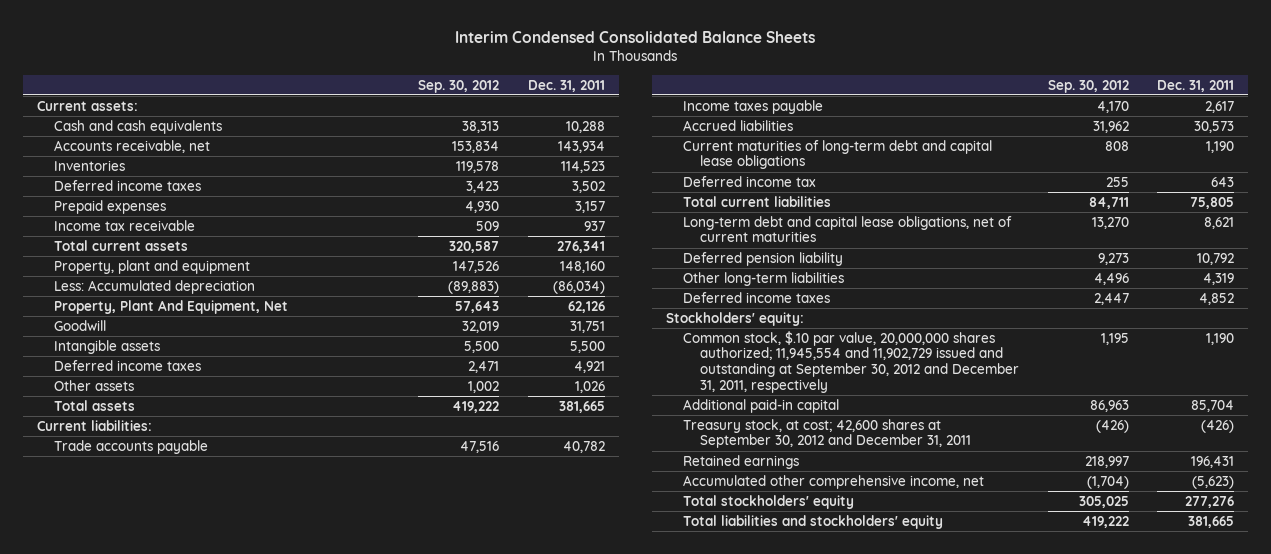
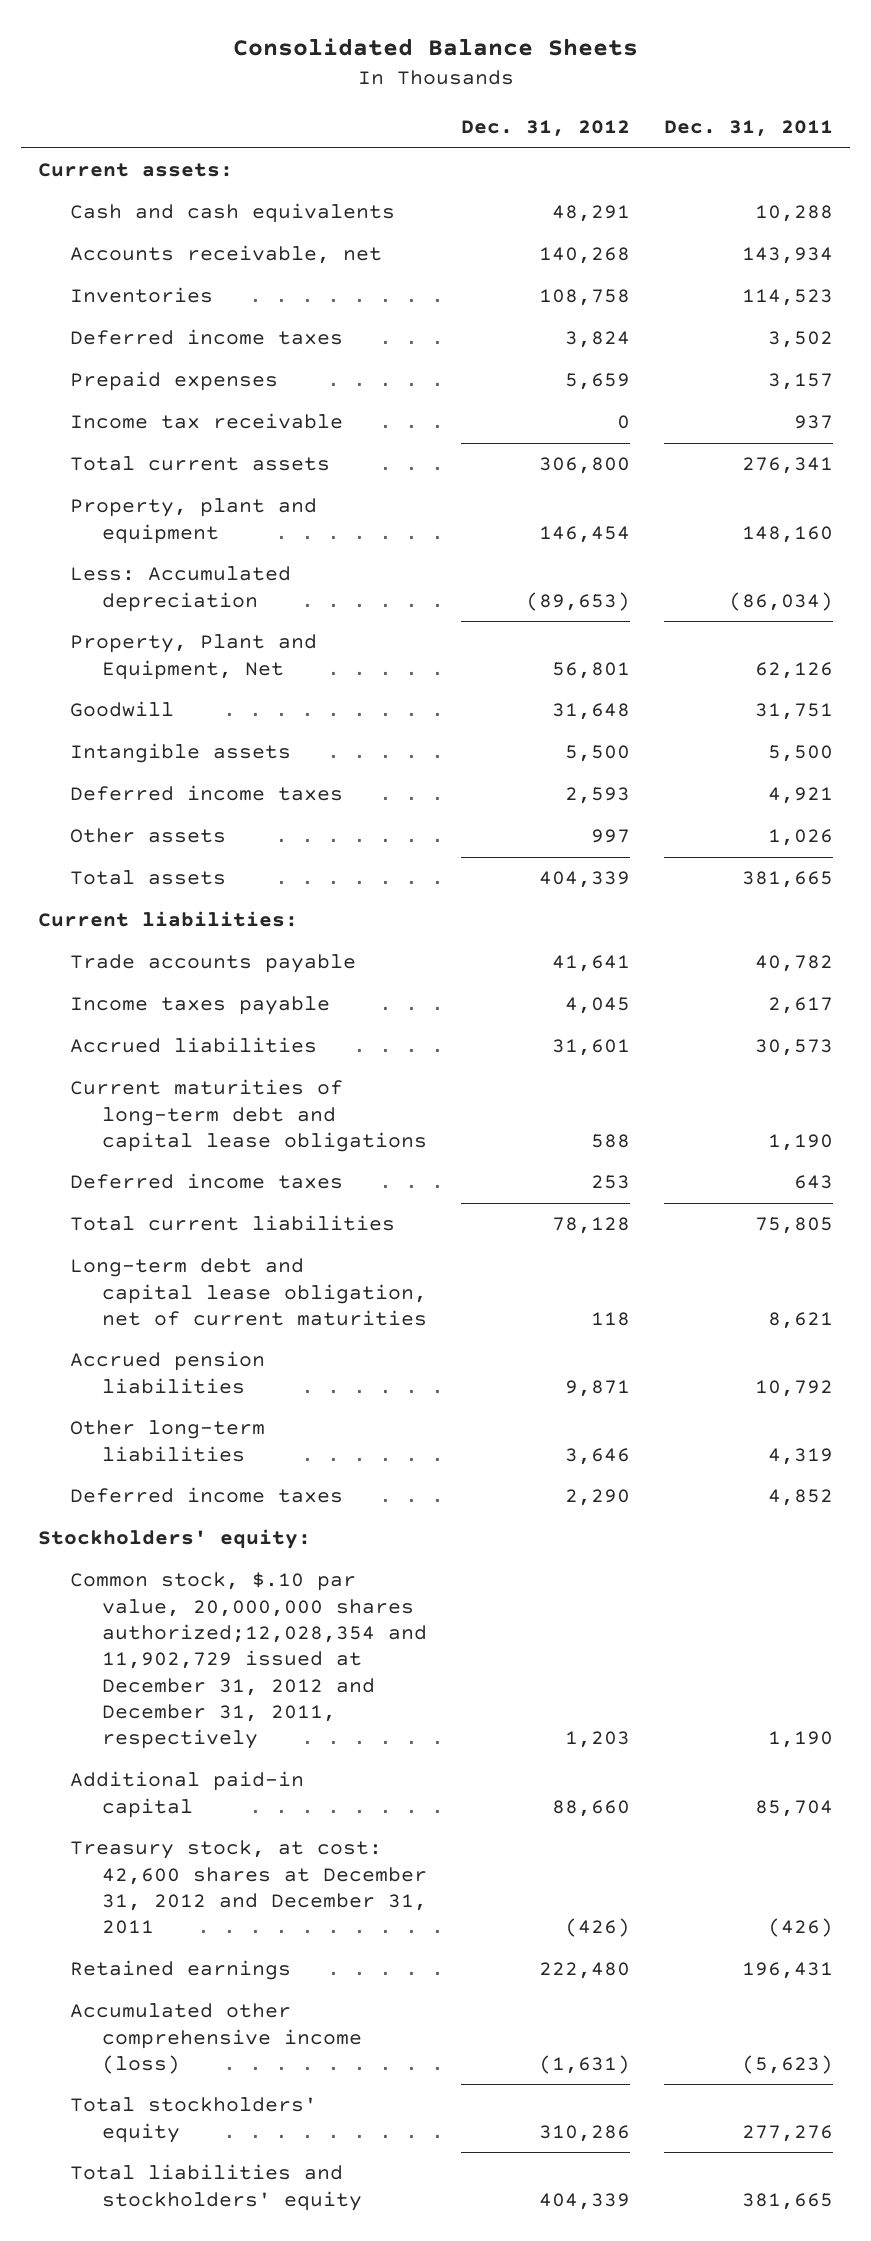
- Interim Condensed Consolidated Balance Sheets
+ Consolidated Balance Sheets
- | Sep. 30, 2012 | Dec. 31, 2011
+ | Dec. 31, 2012 | Dec. 31, 2011
- Property, Plant And Equipment, Net | 57,643 | 62,126
+ Property, Plant and Equipment, Net | 56,801 | 62,126
- Deferred income tax | 255 | 643
+ Deferred income taxes | 253 | 643
- Long-term debt and capital lease obligations, net of current maturities | 13,270 | 8,621
- Deferred pension liability | 9,273 | 10,792
+ Long-term debt and capital lease obligation, net of current maturities | 118 | 8,621
+ Accrued pension liabilities | 9,871 | 10,792
- Common stock, $.10 par value, 20,000,000 shares authorized; 11,945,554 and 11,902,729 issued and outstanding at September 30, 2012 and December 31, 2011, respectively | 1,195 | 1,190
+ Common stock, $.10 par value, 20,000,000 shares authorized;12,028,354 and 11,902,729 issued at December 31, 2012 and December 31, 2011, respectively | 1,203 | 1,190
- Treasury stock, at cost; 42,600 shares at September 30, 2012 and December 31, 2011 | (426) | (426)
+ Treasury stock, at cost: 42,600 shares at December 31, 2012 and December 31, 2011 | (426) | (426)
- Accumulated other comprehensive income, net | (1,704) | (5,623)
+ Accumulated other comprehensive income (loss) | (1,631) | (5,623)

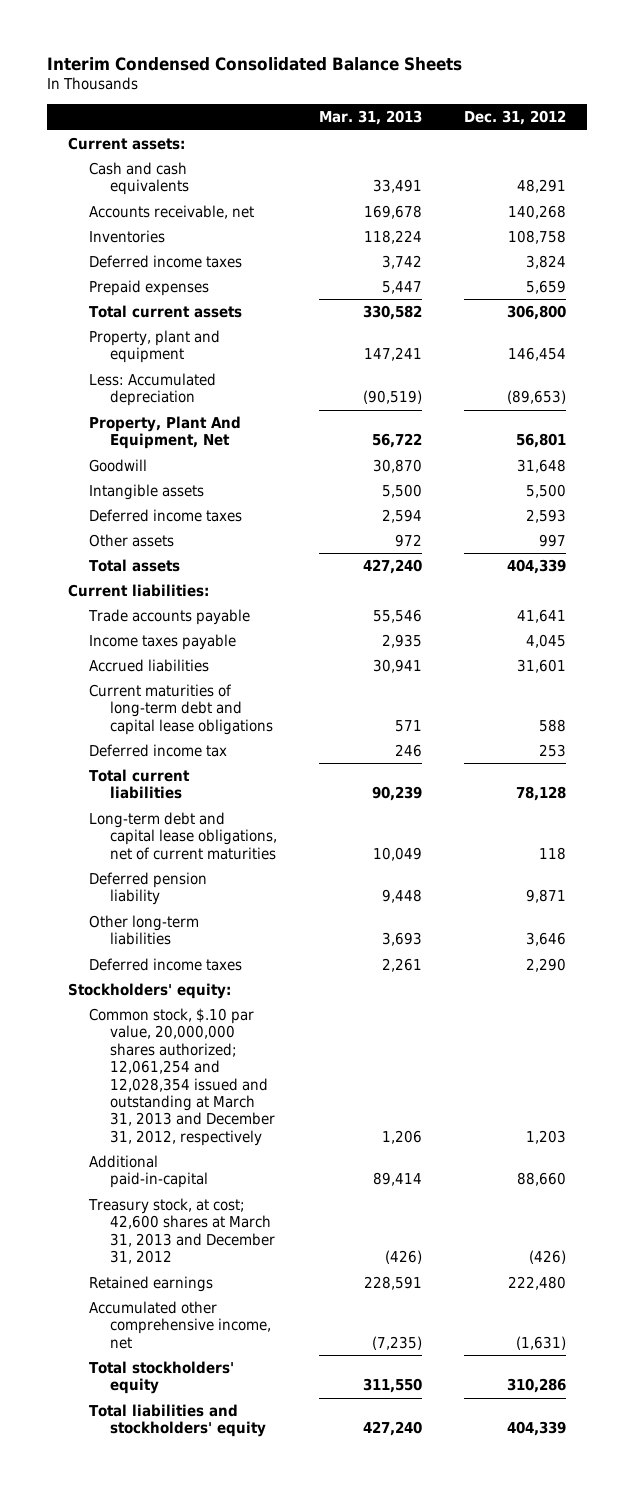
- Consolidated Balance Sheets
+ Interim Condensed Consolidated Balance Sheets
- | Dec. 31, 2012 | Dec. 31, 2011
+ | Mar. 31, 2013 | Dec. 31, 2012
- Income tax receivable | 0 | 937
- Property, Plant and Equipment, Net | 56,801 | 62,126
+ Property, Plant And Equipment, Net | 56,722 | 56,801
- Deferred income taxes | 253 | 643
+ Deferred income tax | 246 | 253
- Long-term debt and capital lease obligation, net of current maturities | 118 | 8,621
- Accrued pension liabilities | 9,871 | 10,792
+ Long-term debt and capital lease obligations, net of current maturities | 10,049 | 118
+ Deferred pension liability | 9,448 | 9,871
- Common stock, $.10 par value, 20,000,000 shares authorized;12,028,354 and 11,902,729 issued at December 31, 2012 and December 31, 2011, respectively | 1,203 | 1,190
- Additional paid-in capital | 88,660 | 85,704
- Treasury stock, at cost: 42,600 shares at December 31, 2012 and December 31, 2011 | (426) | (426)
+ Common stock, $.10 par value, 20,000,000 shares authorized; 12,061,254 and 12,028,354 issued and outstanding at March 31, 2013 and December 31, 2012, respectively | 1,206 | 1,203
+ Additional paid-in-capital | 89,414 | 88,660
+ Treasury stock, at cost; 42,600 shares at March 31, 2013 and December 31, 2012 | (426) | (426)
- Accumulated other comprehensive income (loss) | (1,631) | (5,623)
+ Accumulated other comprehensive income, net | (7,235) | (1,631)

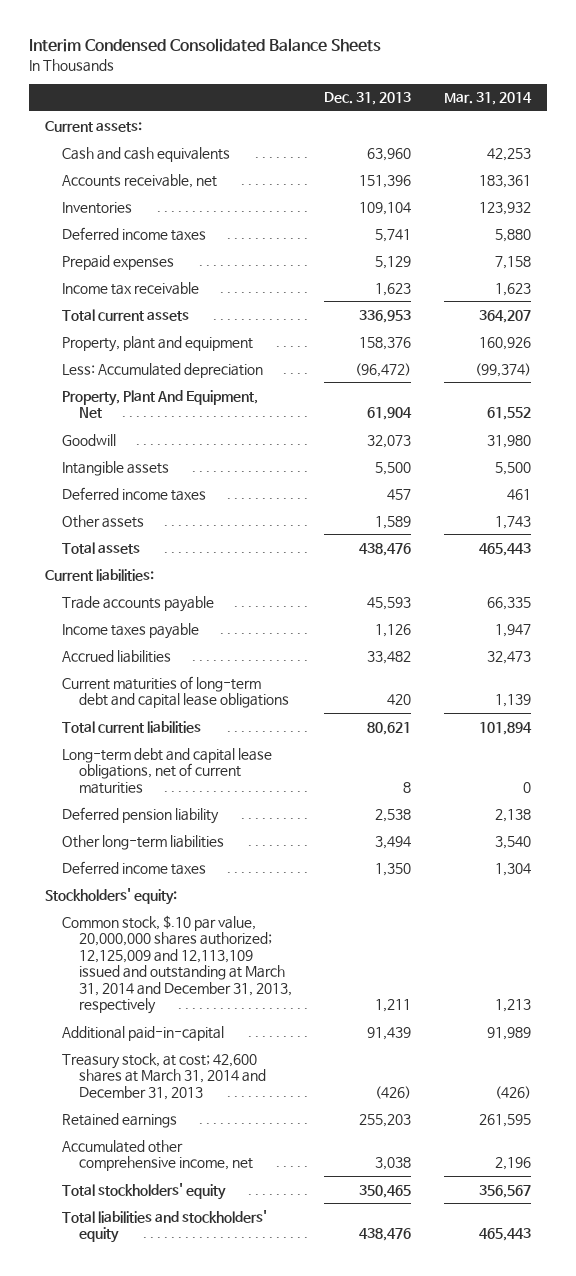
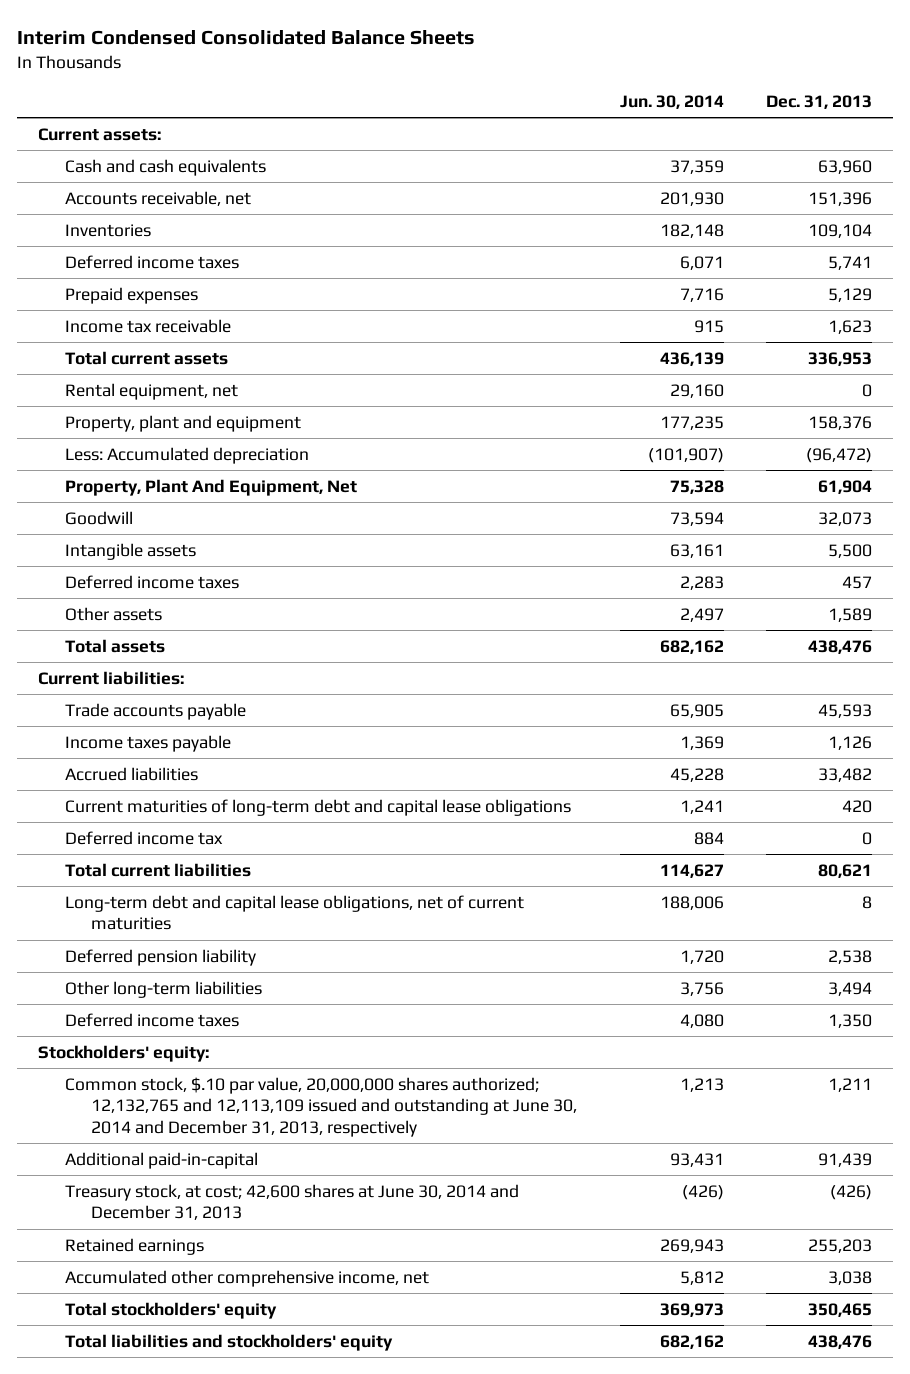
- | Dec. 31, 2013 | Mar. 31, 2014
+ | Jun. 30, 2014 | Dec. 31, 2013
+ Rental equipment, net | 29,160 | 0
+ Deferred income tax | 884 | 0
- Common stock, $.10 par value, 20,000,000 shares authorized; 12,125,009 and 12,113,109 issued and outstanding at March 31, 2014 and December 31, 2013, respectively | 1,211 | 1,213
+ Common stock, $.10 par value, 20,000,000 shares authorized; 12,132,765 and 12,113,109 issued and outstanding at June 30, 2014 and December 31, 2013, respectively | 1,213 | 1,211
- Treasury stock, at cost; 42,600 shares at March 31, 2014 and December 31, 2013 | (426) | (426)
+ Treasury stock, at cost; 42,600 shares at June 30, 2014 and December 31, 2013 | (426) | (426)

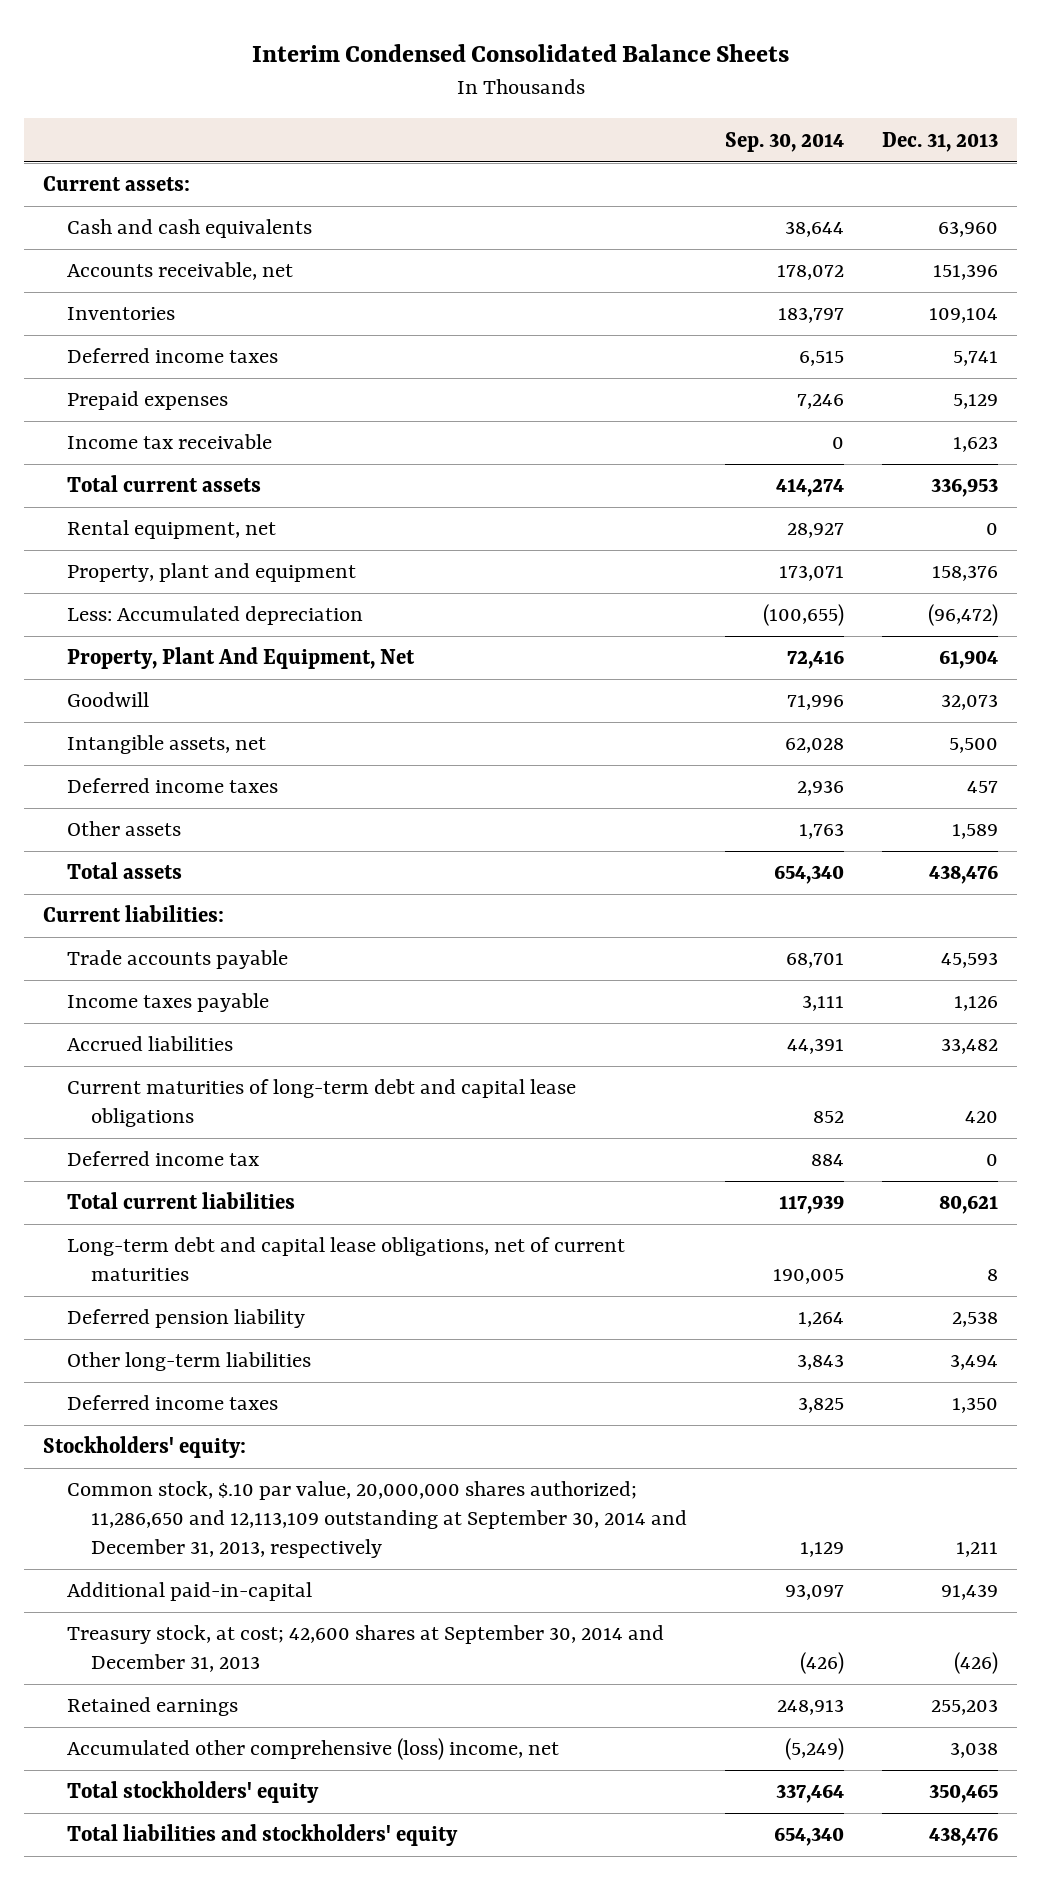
- | Jun. 30, 2014 | Dec. 31, 2013
+ | Sep. 30, 2014 | Dec. 31, 2013
- Intangible assets | 63,161 | 5,500
+ Intangible assets, net | 62,028 | 5,500
- Common stock, $.10 par value, 20,000,000 shares authorized; 12,132,765 and 12,113,109 issued and outstanding at June 30, 2014 and December 31, 2013, respectively | 1,213 | 1,211
+ Common stock, $.10 par value, 20,000,000 shares authorized; 11,286,650 and 12,113,109 outstanding at September 30, 2014 and December 31, 2013, respectively | 1,129 | 1,211
- Treasury stock, at cost; 42,600 shares at June 30, 2014 and December 31, 2013 | (426) | (426)
+ Treasury stock, at cost; 42,600 shares at September 30, 2014 and December 31, 2013 | (426) | (426)
- Accumulated other comprehensive income, net | 5,812 | 3,038
+ Accumulated other comprehensive (loss) income, net | (5,249) | 3,038

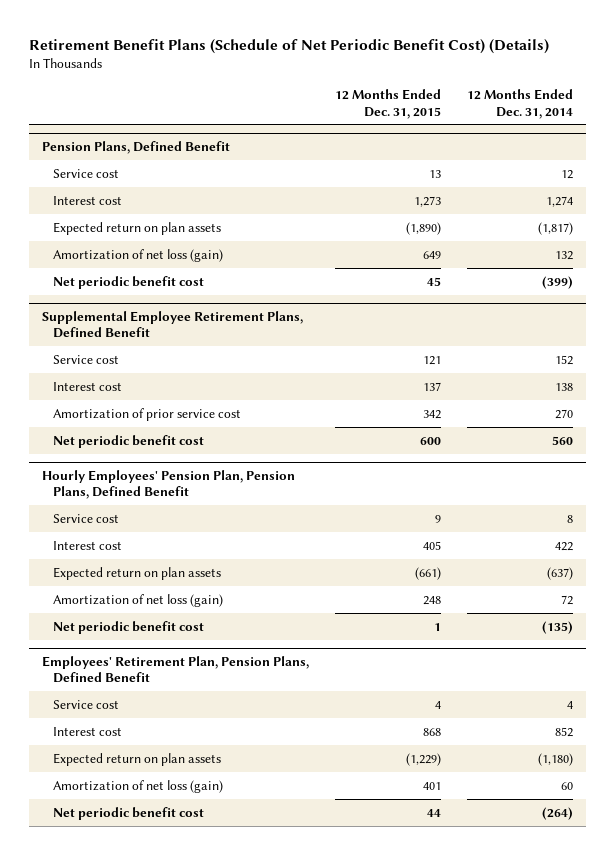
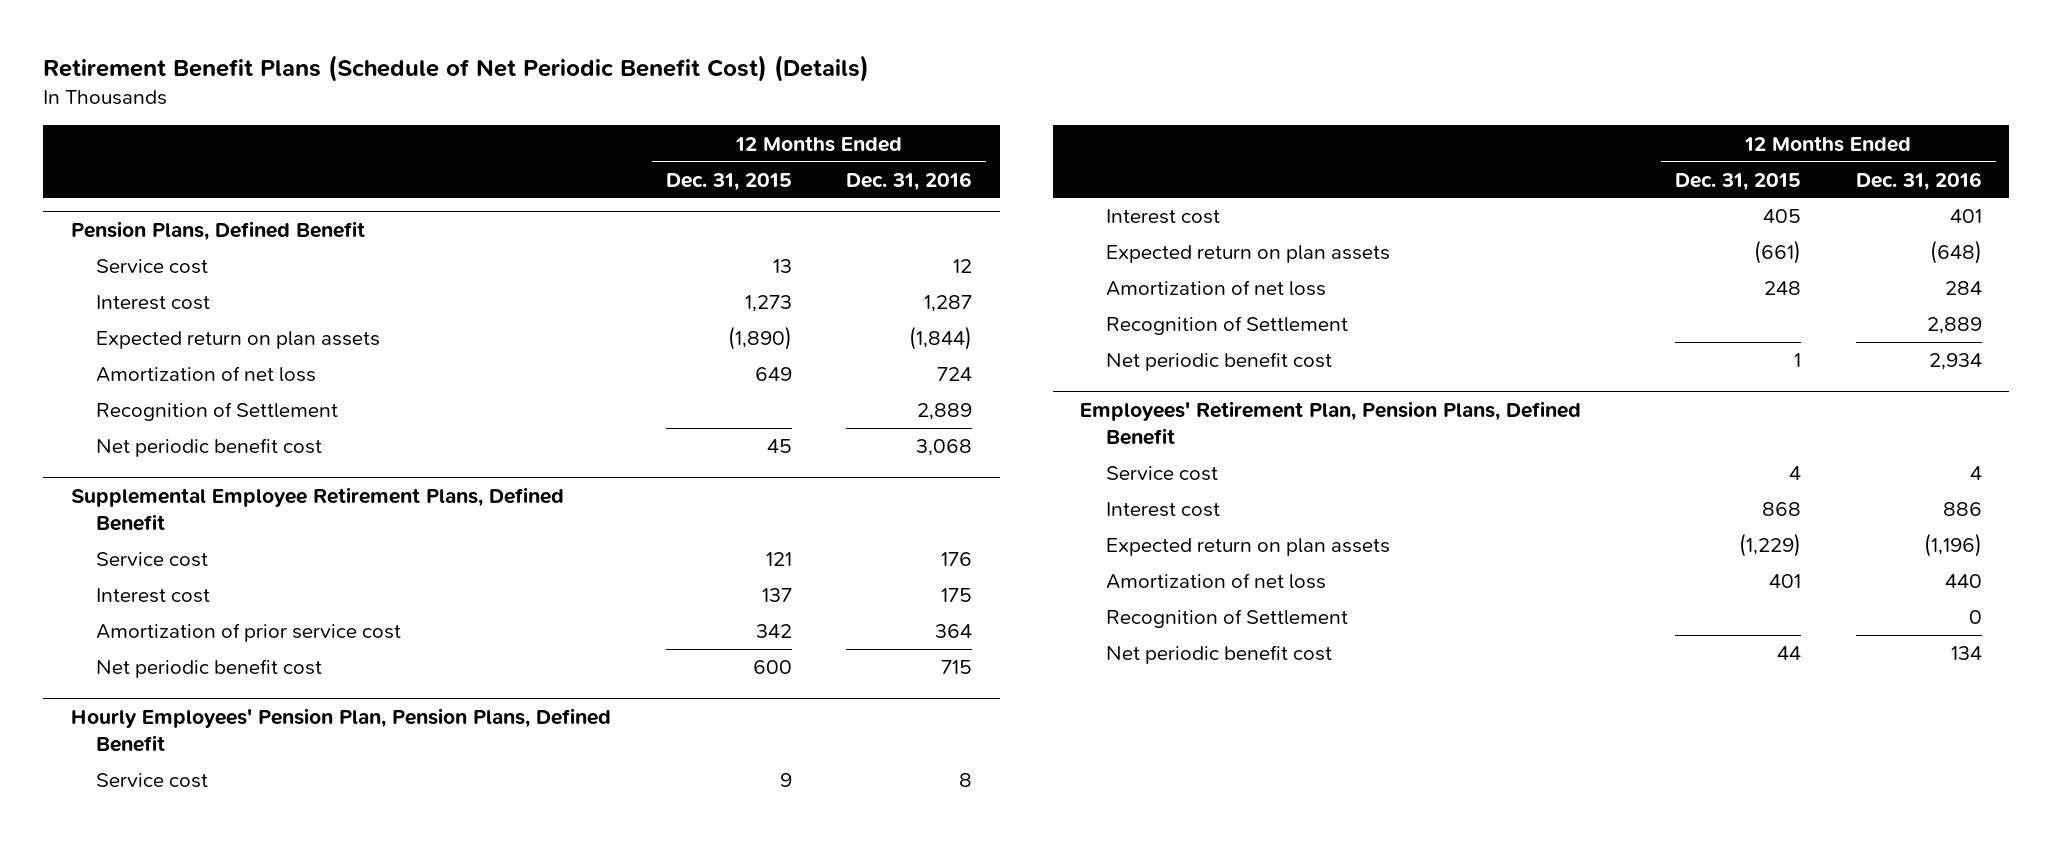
- | 12 Months Ended Dec. 31, 2015 | 12 Months Ended Dec. 31, 2014
+ | 12 Months Ended Dec. 31, 2015 | 12 Months Ended Dec. 31, 2016
@ Pension Plans, Defined Benefit
- Amortization of net loss (gain) | 649 | 132
+ Amortization of net loss | 649 | 724
+ Recognition of Settlement | | 2,889
@ Hourly Employees' Pension Plan, Pension Plans, Defined Benefit
- Amortization of net loss (gain) | 248 | 72
+ Amortization of net loss | 248 | 284
+ Recognition of Settlement | | 2,889
@ Employees' Retirement Plan, Pension Plans, Defined Benefit
- Amortization of net loss (gain) | 401 | 60
+ Amortization of net loss | 401 | 440
+ Recognition of Settlement | | 0

